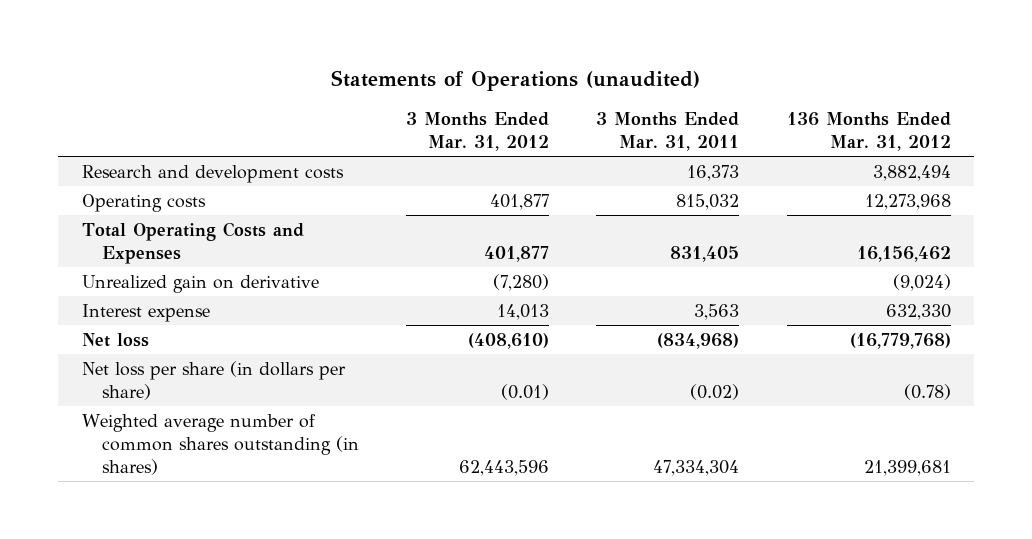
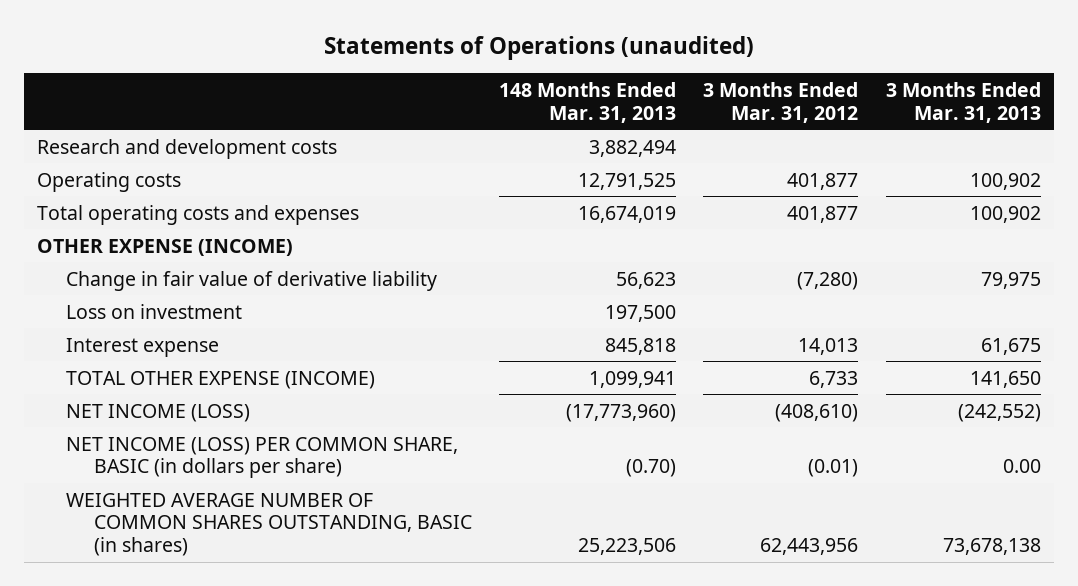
- | 3 Months Ended Mar. 31, 2012 | 3 Months Ended Mar. 31, 2011 | 136 Months Ended Mar. 31, 2012
+ | 148 Months Ended Mar. 31, 2013 | 3 Months Ended Mar. 31, 2012 | 3 Months Ended Mar. 31, 2013
- Total Operating Costs and Expenses | 401,877 | 831,405 | 16,156,462
- Unrealized gain on derivative | (7,280) | | (9,024)
+ Total operating costs and expenses | 16,674,019 | 401,877 | 100,902
+ OTHER EXPENSE (INCOME)
+ Change in fair value of derivative liability | 56,623 | (7,280) | 79,975
+ Loss on investment | 197,500 | |
- Net loss | (408,610) | (834,968) | (16,779,768)
- Net loss per share (in dollars per share) | (0.01) | (0.02) | (0.78)
- Weighted average number of common shares outstanding (in shares) | 62,443,596 | 47,334,304 | 21,399,681
+ TOTAL OTHER EXPENSE (INCOME) | 1,099,941 | 6,733 | 141,650
+ NET INCOME (LOSS) | (17,773,960) | (408,610) | (242,552)
+ NET INCOME (LOSS) PER COMMON SHARE, BASIC (in dollars per share) | (0.70) | (0.01) | 0.00
+ WEIGHTED AVERAGE NUMBER OF COMMON SHARES OUTSTANDING, BASIC (in shares) | 25,223,506 | 62,443,956 | 73,678,138

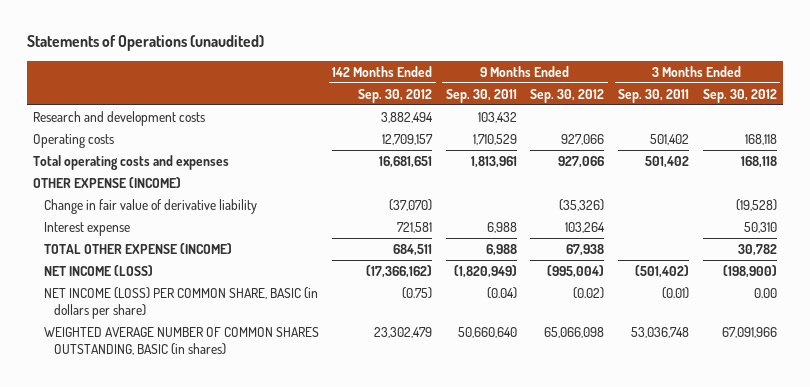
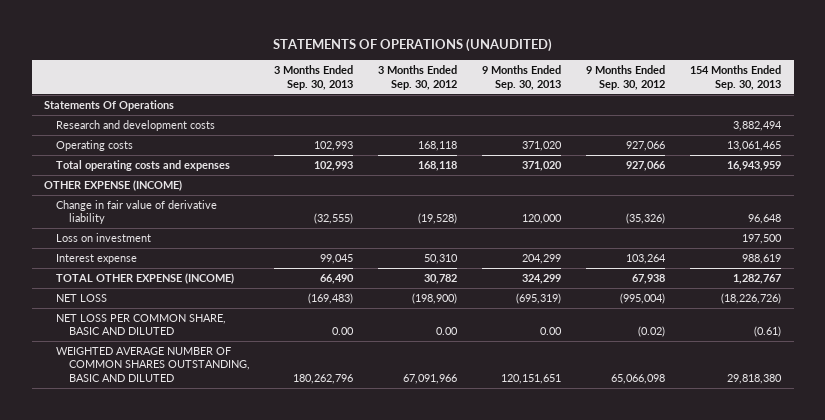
- Statements of Operations (unaudited)
+ STATEMENTS OF OPERATIONS (UNAUDITED)
- | 142 Months Ended Sep. 30, 2012 | 9 Months Ended Sep. 30, 2011 | 9 Months Ended Sep. 30, 2012 | 3 Months Ended Sep. 30, 2011 | 3 Months Ended Sep. 30, 2012
+ | 3 Months Ended Sep. 30, 2013 | 3 Months Ended Sep. 30, 2012 | 9 Months Ended Sep. 30, 2013 | 9 Months Ended Sep. 30, 2012 | 154 Months Ended Sep. 30, 2013
+ Statements Of Operations
+ Loss on investment | | | | | 197,500
- NET INCOME (LOSS) | (17,366,162) | (1,820,949) | (995,004) | (501,402) | (198,900)
- NET INCOME (LOSS) PER COMMON SHARE, BASIC (in dollars per share) | (0.75) | (0.04) | (0.02) | (0.01) | 0.00
- WEIGHTED AVERAGE NUMBER OF COMMON SHARES OUTSTANDING, BASIC (in shares) | 23,302,479 | 50,660,640 | 65,066,098 | 53,036,748 | 67,091,966
+ NET LOSS | (169,483) | (198,900) | (695,319) | (995,004) | (18,226,726)
+ NET LOSS PER COMMON SHARE, BASIC AND DILUTED | 0.00 | 0.00 | 0.00 | (0.02) | (0.61)
+ WEIGHTED AVERAGE NUMBER OF COMMON SHARES OUTSTANDING, BASIC AND DILUTED | 180,262,796 | 67,091,966 | 120,151,651 | 65,066,098 | 29,818,380

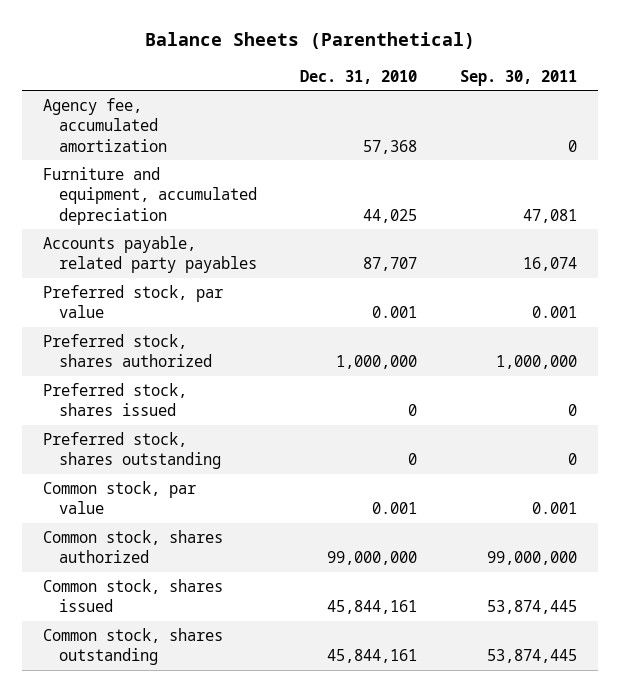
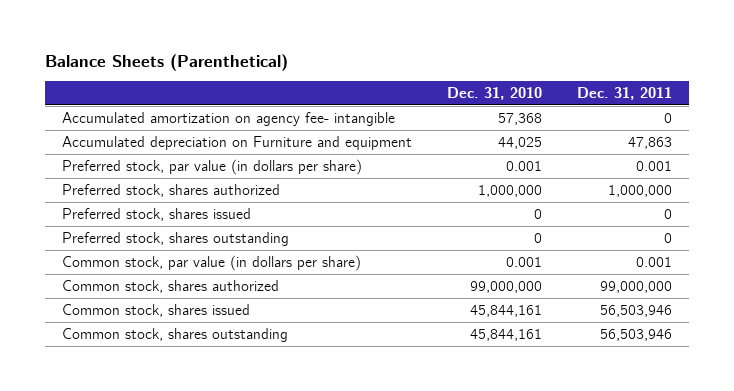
- | Dec. 31, 2010 | Sep. 30, 2011
+ | Dec. 31, 2010 | Dec. 31, 2011
- Agency fee, accumulated amortization | 57,368 | 0
- Furniture and equipment, accumulated depreciation | 44,025 | 47,081
- Accounts payable, related party payables | 87,707 | 16,074
- Preferred stock, par value | 0.001 | 0.001
+ Accumulated amortization on agency fee- intangible | 57,368 | 0
+ Accumulated depreciation on Furniture and equipment | 44,025 | 47,863
+ Preferred stock, par value (in dollars per share) | 0.001 | 0.001
- Common stock, par value | 0.001 | 0.001
+ Common stock, par value (in dollars per share) | 0.001 | 0.001

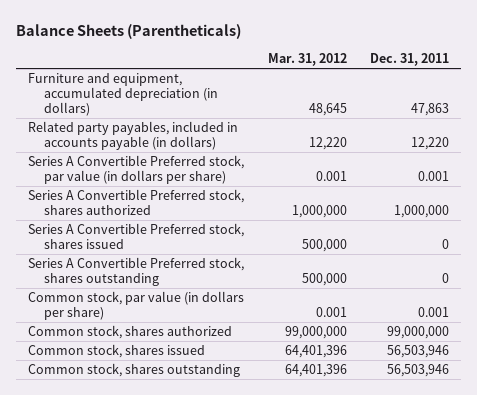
- Balance Sheets (Parenthetical)
+ Balance Sheets (Parentheticals)
- | Dec. 31, 2010 | Dec. 31, 2011
+ | Mar. 31, 2012 | Dec. 31, 2011
- Accumulated amortization on agency fee- intangible | 57,368 | 0
- Accumulated depreciation on Furniture and equipment | 44,025 | 47,863
- Preferred stock, par value (in dollars per share) | 0.001 | 0.001
- Preferred stock, shares authorized | 1,000,000 | 1,000,000
- Preferred stock, shares issued | 0 | 0
- Preferred stock, shares outstanding | 0 | 0
+ Furniture and equipment, accumulated depreciation (in dollars) | 48,645 | 47,863
+ Related party payables, included in accounts payable (in dollars) | 12,220 | 12,220
+ Series A Convertible Preferred stock, par value (in dollars per share) | 0.001 | 0.001
+ Series A Convertible Preferred stock, shares authorized | 1,000,000 | 1,000,000
+ Series A Convertible Preferred stock, shares issued | 500,000 | 0
+ Series A Convertible Preferred stock, shares outstanding | 500,000 | 0

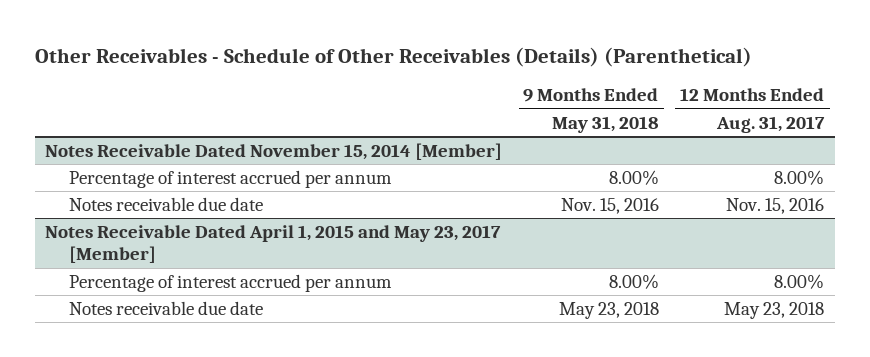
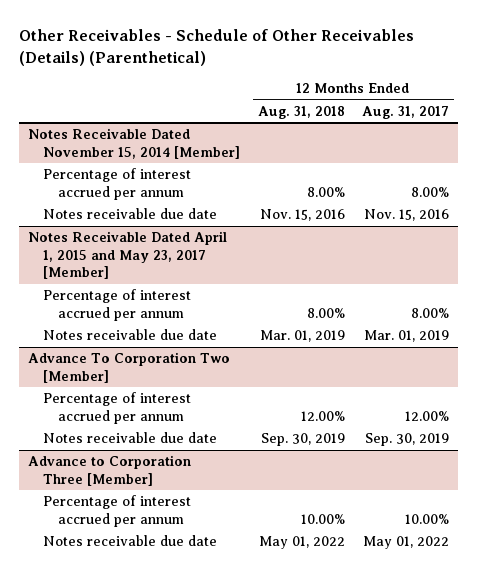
- | 9 Months Ended May 31, 2018 | 12 Months Ended Aug. 31, 2017
+ | 12 Months Ended Aug. 31, 2018 | 12 Months Ended Aug. 31, 2017
@ Notes Receivable Dated April 1, 2015 and May 23, 2017 [Member]
- Notes receivable due date | May 23, 2018 | May 23, 2018
+ Notes receivable due date | Mar. 01, 2019 | Mar. 01, 2019
+ Advance To Corporation Two [Member]
+ Percentage of interest accrued per annum | 12.00% | 12.00%
+ Notes receivable due date | Sep. 30, 2019 | Sep. 30, 2019
+ Advance to Corporation Three [Member]
+ Percentage of interest accrued per annum | 10.00% | 10.00%
+ Notes receivable due date | May 01, 2022 | May 01, 2022

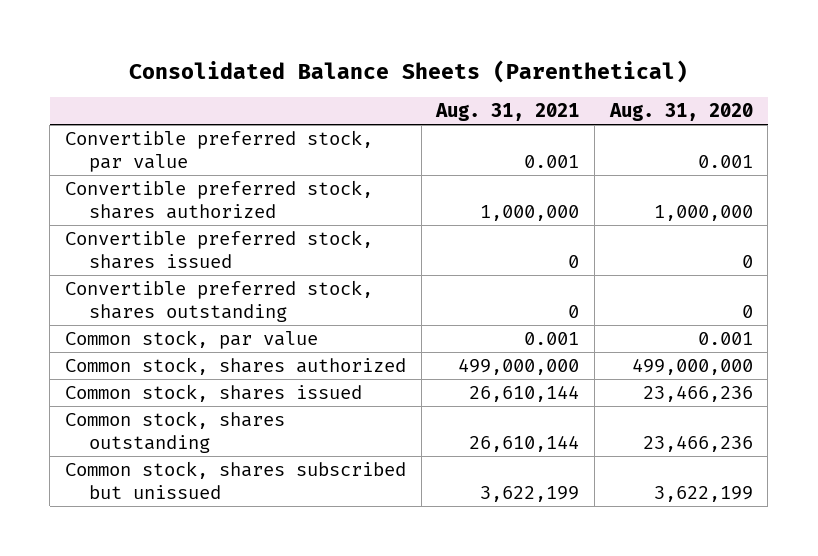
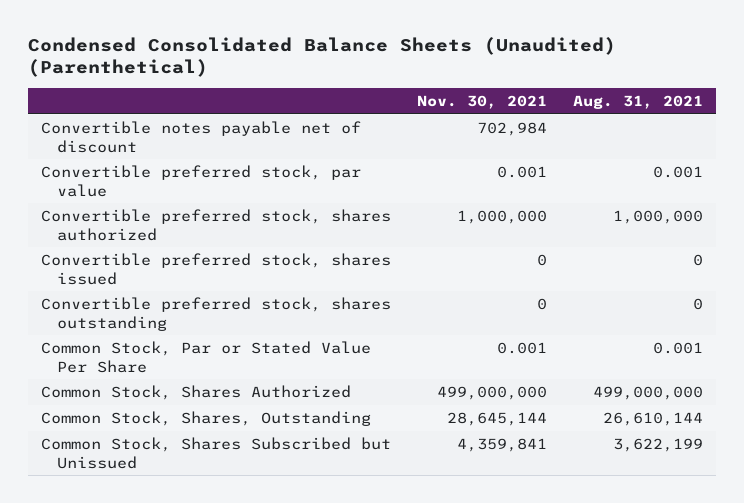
- Consolidated Balance Sheets (Parenthetical)
+ Condensed Consolidated Balance Sheets (Unaudited) (Parenthetical)
- | Aug. 31, 2021 | Aug. 31, 2020
+ | Nov. 30, 2021 | Aug. 31, 2021
+ Convertible notes payable net of discount | 702,984 |
- Common stock, par value | 0.001 | 0.001
- Common stock, shares authorized | 499,000,000 | 499,000,000
- Common stock, shares issued | 26,610,144 | 23,466,236
- Common stock, shares outstanding | 26,610,144 | 23,466,236
- Common stock, shares subscribed but unissued | 3,622,199 | 3,622,199
+ Common Stock, Par or Stated Value Per Share | 0.001 | 0.001
+ Common Stock, Shares Authorized | 499,000,000 | 499,000,000
+ Common Stock, Shares, Outstanding | 28,645,144 | 26,610,144
+ Common Stock, Shares Subscribed but Unissued | 4,359,841 | 3,622,199

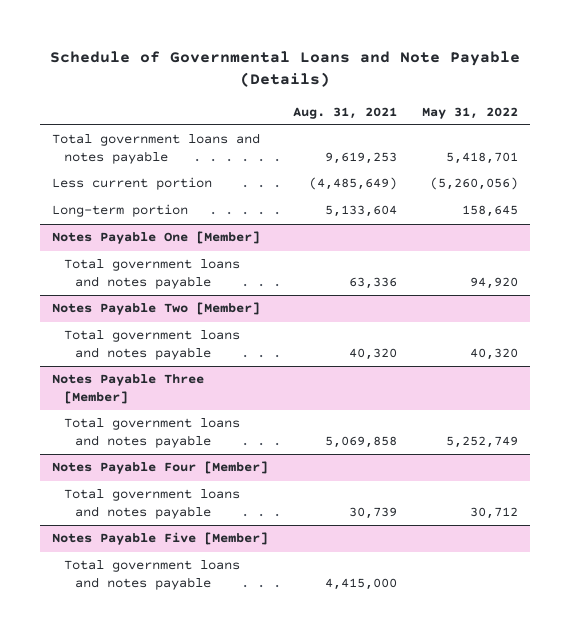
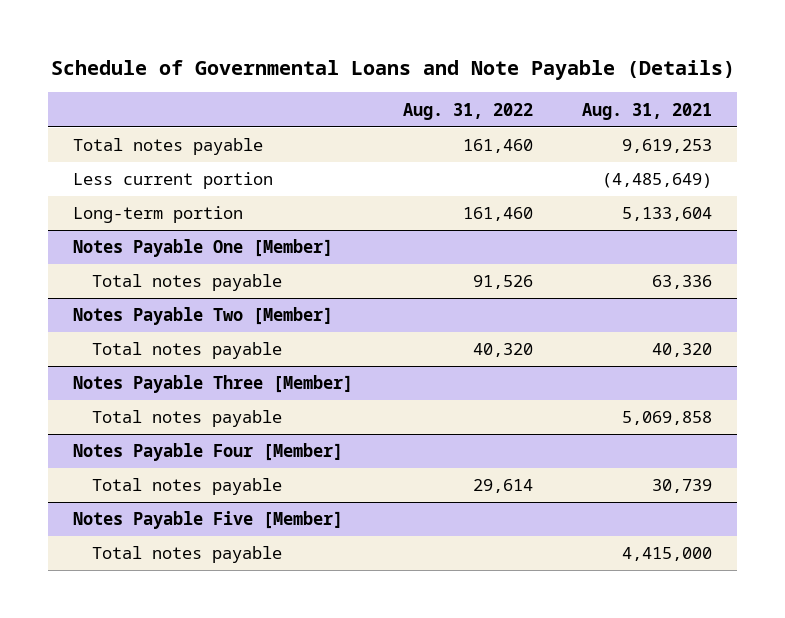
- | Aug. 31, 2021 | May 31, 2022
+ | Aug. 31, 2022 | Aug. 31, 2021
- Total government loans and notes payable | 9,619,253 | 5,418,701
+ Total notes payable | 161,460 | 9,619,253
@ Notes Payable One [Member]
- Total government loans and notes payable | 63,336 | 94,920
+ Total notes payable | 91,526 | 63,336
@ Notes Payable Two [Member]
- Total government loans and notes payable | 40,320 | 40,320
+ Total notes payable | 40,320 | 40,320
@ Notes Payable Three [Member]
- Total government loans and notes payable | 5,069,858 | 5,252,749
+ Total notes payable | | 5,069,858
@ Notes Payable Four [Member]
- Total government loans and notes payable | 30,739 | 30,712
+ Total notes payable | 29,614 | 30,739
@ Notes Payable Five [Member]
- Total government loans and notes payable | 4,415,000 |
+ Total notes payable | | 4,415,000

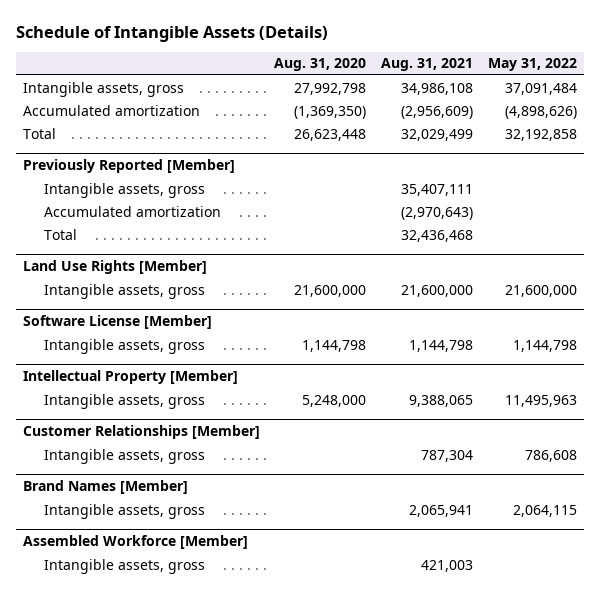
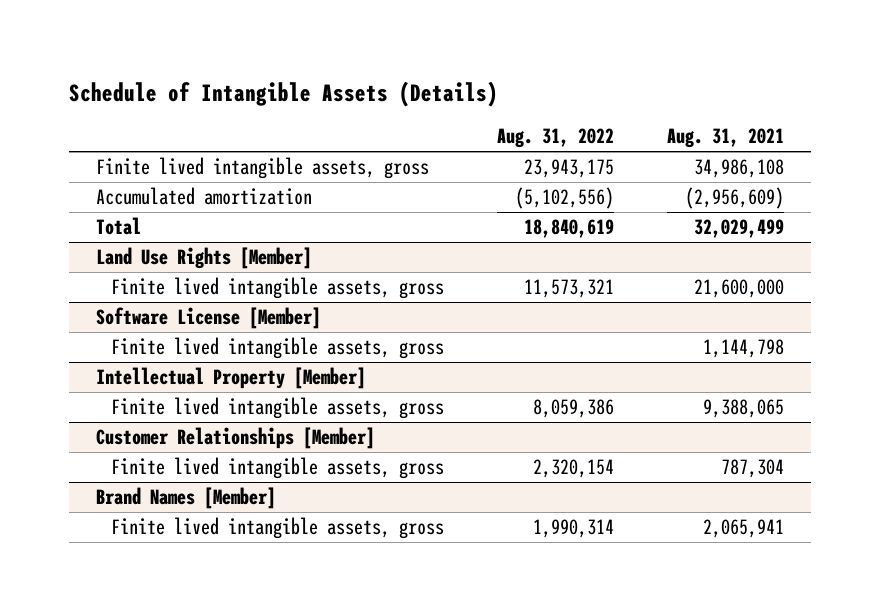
- | Aug. 31, 2020 | Aug. 31, 2021 | May 31, 2022
+ | Aug. 31, 2022 | Aug. 31, 2021
- Intangible assets, gross | 27,992,798 | 34,986,108 | 37,091,484
+ Finite lived intangible assets, gross | 23,943,175 | 34,986,108
- Previously Reported [Member]
- Intangible assets, gross | | 35,407,111 |
- Accumulated amortization | | (2,970,643) |
- Total | | 32,436,468 |
@ Land Use Rights [Member]
- Intangible assets, gross | 21,600,000 | 21,600,000 | 21,600,000
+ Finite lived intangible assets, gross | 11,573,321 | 21,600,000
@ Software License [Member]
- Intangible assets, gross | 1,144,798 | 1,144,798 | 1,144,798
+ Finite lived intangible assets, gross | | 1,144,798
@ Intellectual Property [Member]
- Intangible assets, gross | 5,248,000 | 9,388,065 | 11,495,963
+ Finite lived intangible assets, gross | 8,059,386 | 9,388,065
@ Customer Relationships [Member]
- Intangible assets, gross | | 787,304 | 786,608
+ Finite lived intangible assets, gross | 2,320,154 | 787,304
@ Brand Names [Member]
- Intangible assets, gross | | 2,065,941 | 2,064,115
- Assembled Workforce [Member]
- Intangible assets, gross | | 421,003 |
@ Brand Names [Member]
+ Finite lived intangible assets, gross | 1,990,314 | 2,065,941

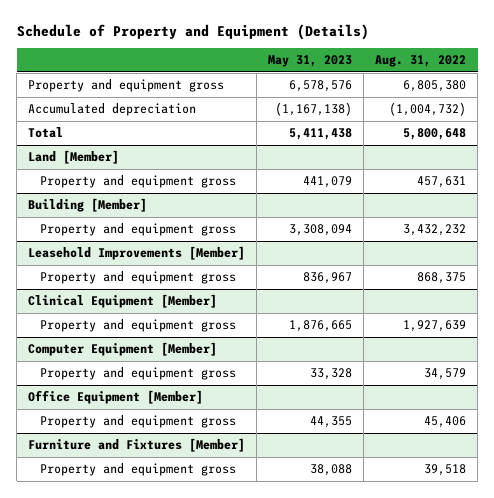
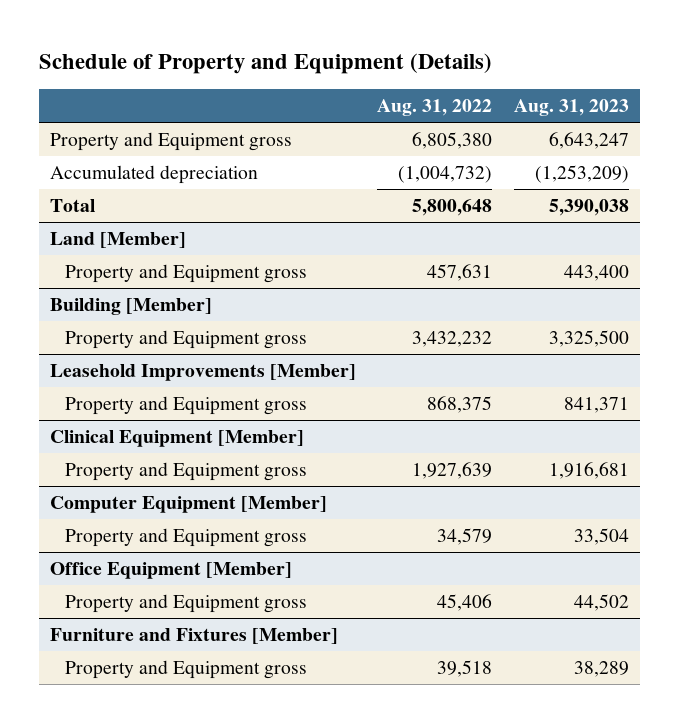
- | May 31, 2023 | Aug. 31, 2022
+ | Aug. 31, 2022 | Aug. 31, 2023
- Property and equipment gross | 6,578,576 | 6,805,380
+ Property and Equipment gross | 6,805,380 | 6,643,247
@ Land [Member]
- Property and equipment gross | 441,079 | 457,631
+ Property and Equipment gross | 457,631 | 443,400
@ Building [Member]
- Property and equipment gross | 3,308,094 | 3,432,232
+ Property and Equipment gross | 3,432,232 | 3,325,500
@ Leasehold Improvements [Member]
- Property and equipment gross | 836,967 | 868,375
+ Property and Equipment gross | 868,375 | 841,371
@ Clinical Equipment [Member]
- Property and equipment gross | 1,876,665 | 1,927,639
+ Property and Equipment gross | 1,927,639 | 1,916,681
@ Computer Equipment [Member]
- Property and equipment gross | 33,328 | 34,579
+ Property and Equipment gross | 34,579 | 33,504
@ Office Equipment [Member]
- Property and equipment gross | 44,355 | 45,406
+ Property and Equipment gross | 45,406 | 44,502
@ Furniture and Fixtures [Member]
- Property and equipment gross | 38,088 | 39,518
+ Property and Equipment gross | 39,518 | 38,289

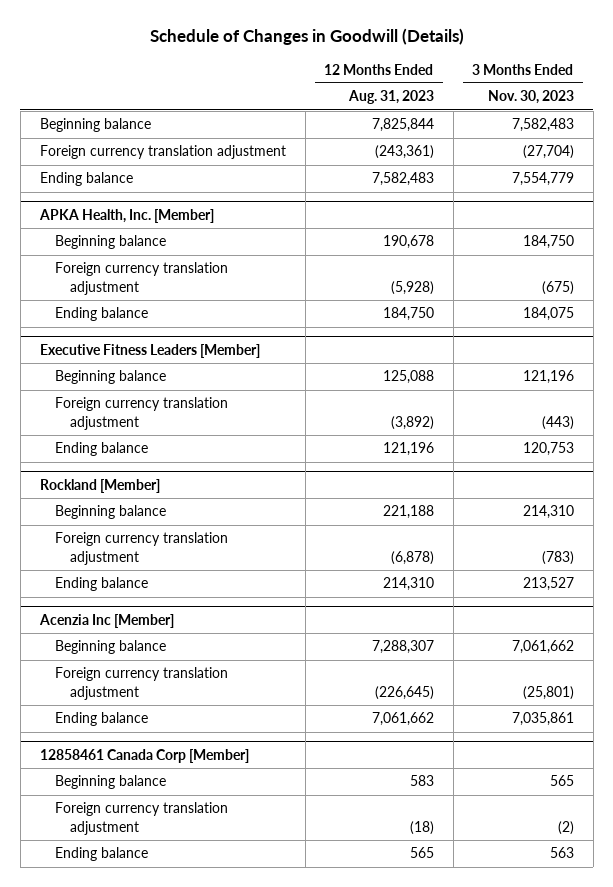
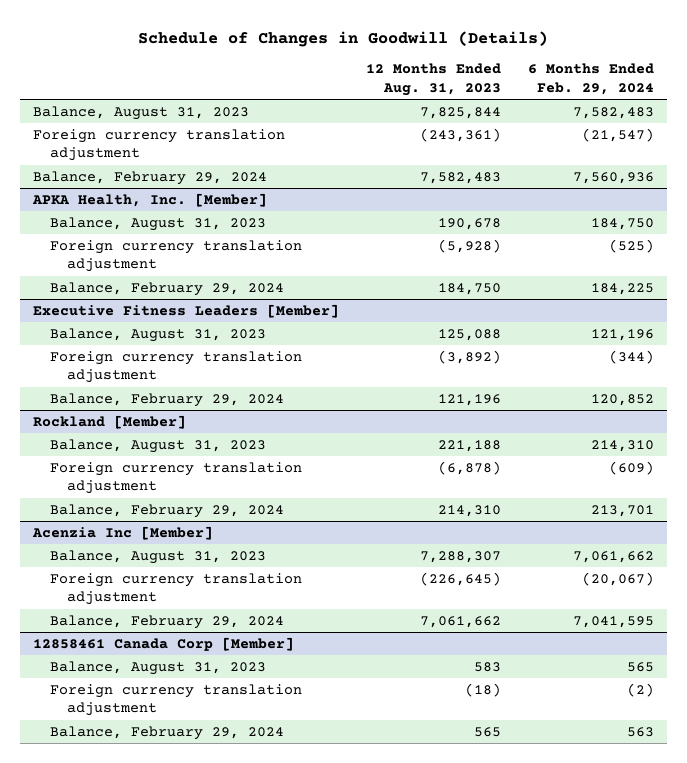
- | 12 Months Ended Aug. 31, 2023 | 3 Months Ended Nov. 30, 2023
+ | 12 Months Ended Aug. 31, 2023 | 6 Months Ended Feb. 29, 2024
- Beginning balance | 7,825,844 | 7,582,483
+ Balance, August 31, 2023 | 7,825,844 | 7,582,483
- Ending balance | 7,582,483 | 7,554,779
+ Balance, February 29, 2024 | 7,582,483 | 7,560,936
@ APKA Health, Inc. [Member]
- Beginning balance | 190,678 | 184,750
+ Balance, August 31, 2023 | 190,678 | 184,750
- Ending balance | 184,750 | 184,075
+ Balance, February 29, 2024 | 184,750 | 184,225
@ Executive Fitness Leaders [Member]
- Beginning balance | 125,088 | 121,196
+ Balance, August 31, 2023 | 125,088 | 121,196
- Ending balance | 121,196 | 120,753
+ Balance, February 29, 2024 | 121,196 | 120,852
@ Rockland [Member]
- Beginning balance | 221,188 | 214,310
+ Balance, August 31, 2023 | 221,188 | 214,310
- Ending balance | 214,310 | 213,527
+ Balance, February 29, 2024 | 214,310 | 213,701
@ Acenzia Inc [Member]
- Beginning balance | 7,288,307 | 7,061,662
+ Balance, August 31, 2023 | 7,288,307 | 7,061,662
- Ending balance | 7,061,662 | 7,035,861
+ Balance, February 29, 2024 | 7,061,662 | 7,041,595
@ 12858461 Canada Corp [Member]
- Beginning balance | 583 | 565
+ Balance, August 31, 2023 | 583 | 565
- Ending balance | 565 | 563
+ Balance, February 29, 2024 | 565 | 563

